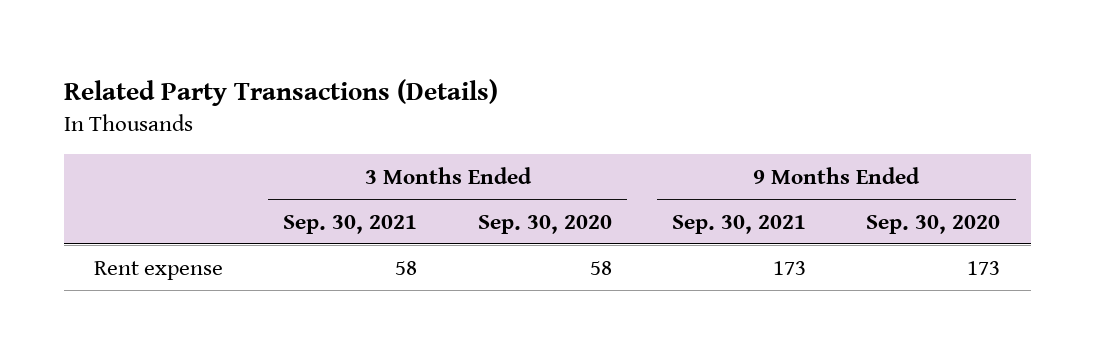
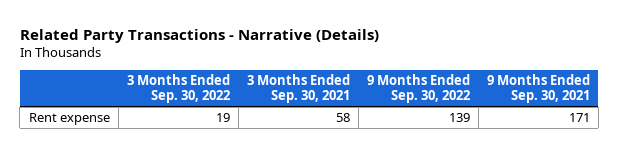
- Related Party Transactions (Details)
+ Related Party Transactions - Narrative (Details)
- | 3 Months Ended Sep. 30, 2021 | 3 Months Ended Sep. 30, 2020 | 9 Months Ended Sep. 30, 2021 | 9 Months Ended Sep. 30, 2020
+ | 3 Months Ended Sep. 30, 2022 | 3 Months Ended Sep. 30, 2021 | 9 Months Ended Sep. 30, 2022 | 9 Months Ended Sep. 30, 2021
- Rent expense | 58 | 58 | 173 | 173
+ Rent expense | 19 | 58 | 139 | 171

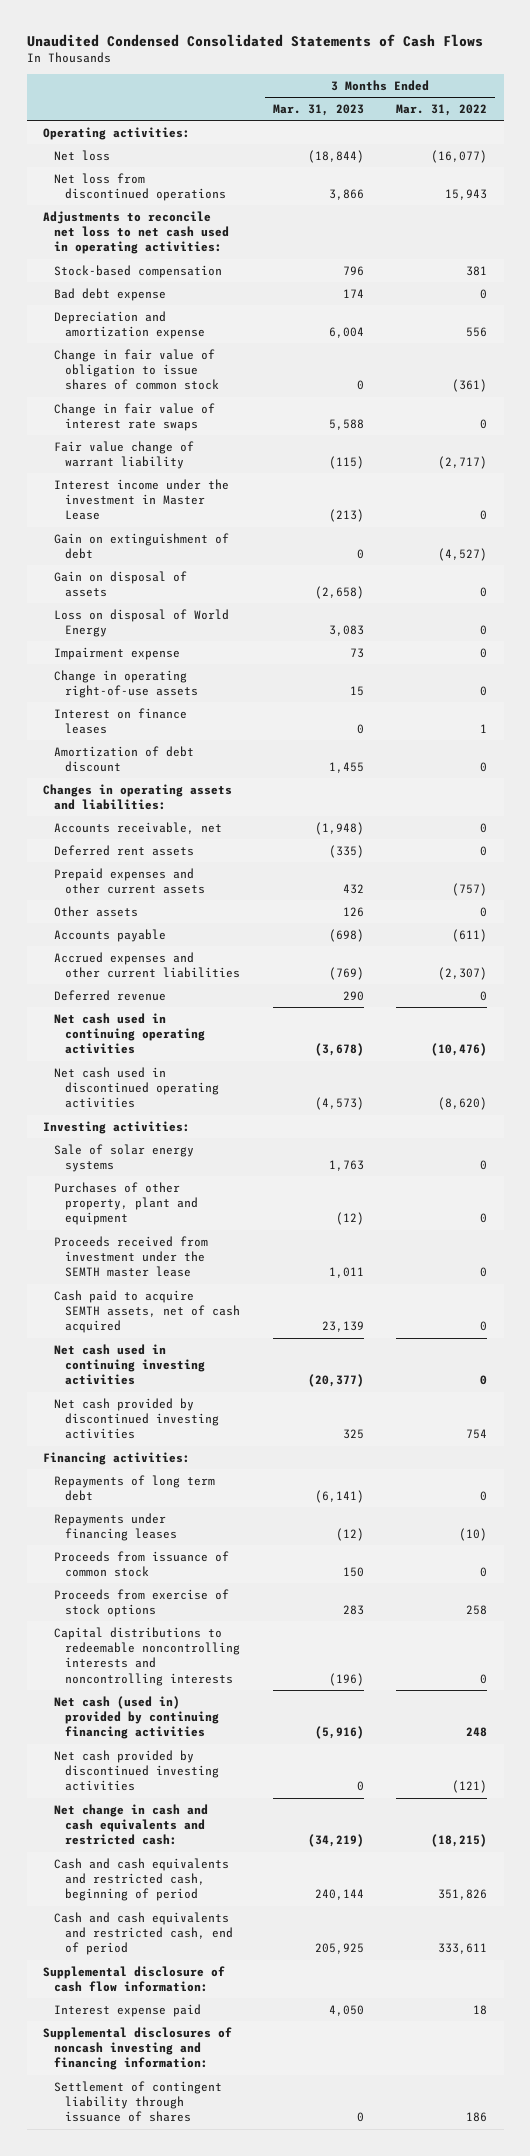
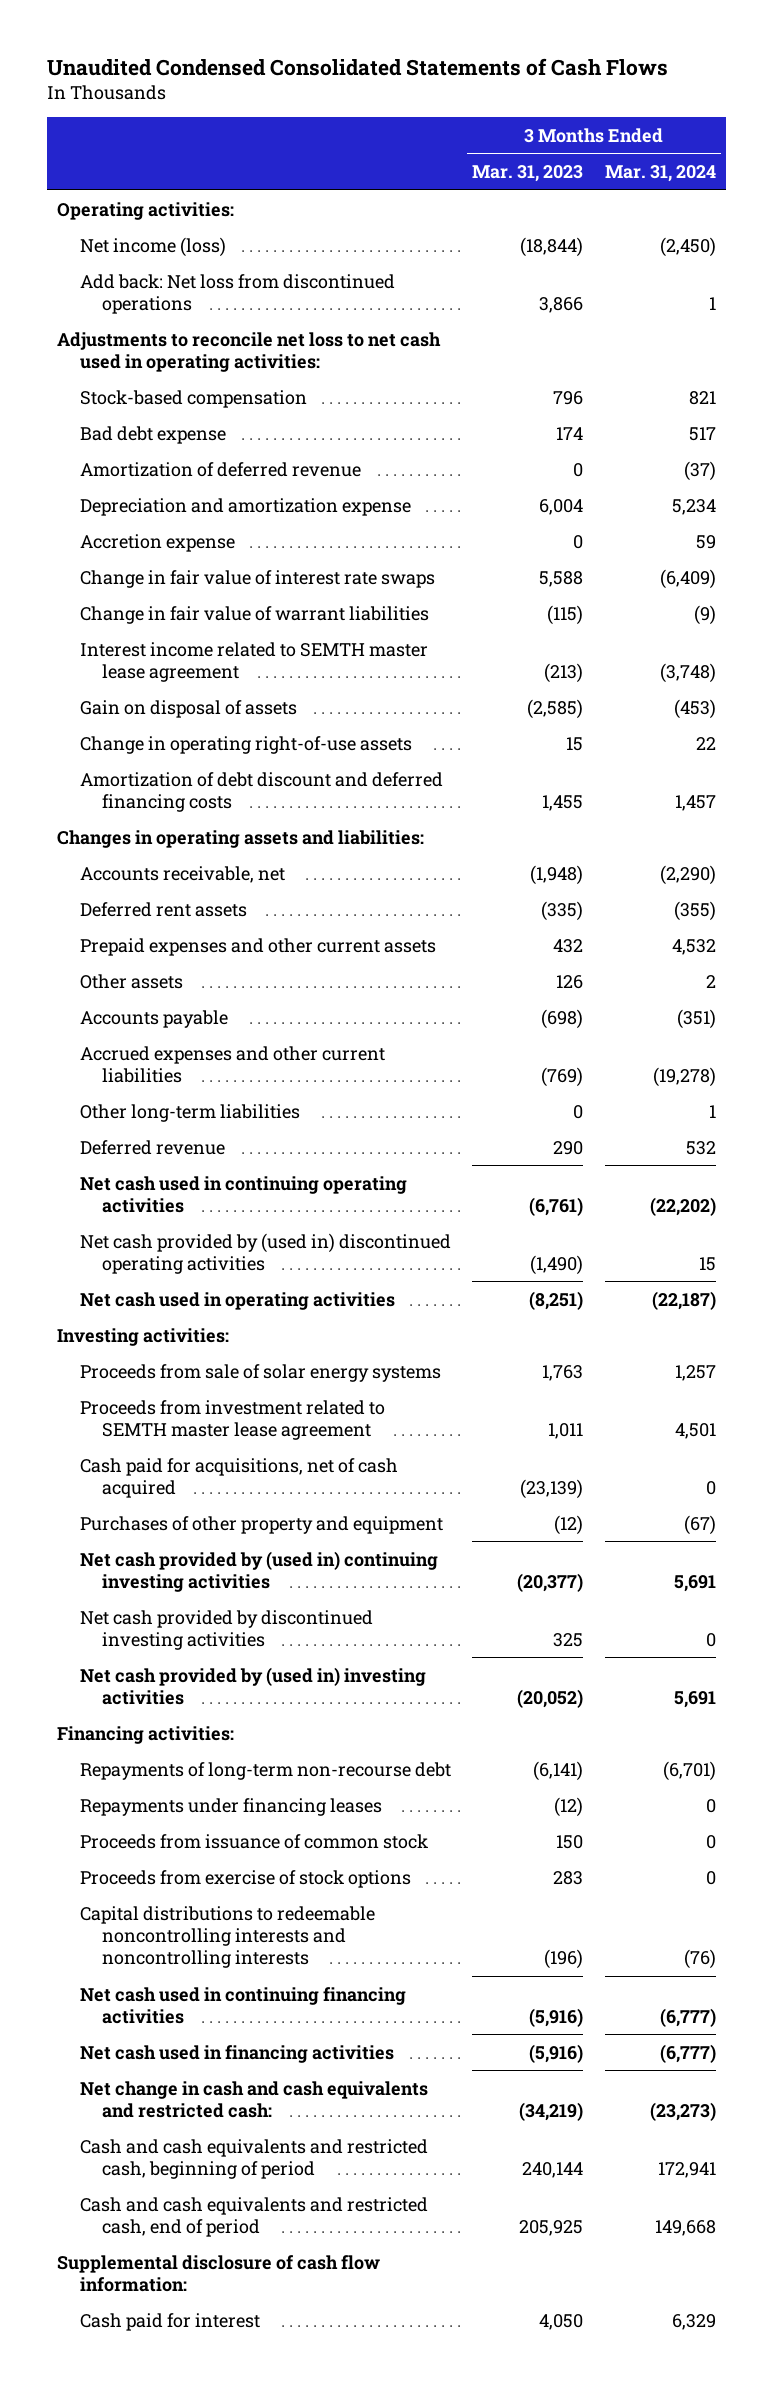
- | 3 Months Ended Mar. 31, 2023 | 3 Months Ended Mar. 31, 2022
+ | 3 Months Ended Mar. 31, 2023 | 3 Months Ended Mar. 31, 2024
- Net loss | (18,844) | (16,077)
- Net loss from discontinued operations | 3,866 | 15,943
+ Net income (loss) | (18,844) | (2,450)
+ Add back: Net loss from discontinued operations | 3,866 | 1
+ Amortization of deferred revenue | 0 | (37)
- Change in fair value of obligation to issue shares of common stock | 0 | (361)
+ Accretion expense | 0 | 59
- Fair value change of warrant liability | (115) | (2,717)
- Interest income under the investment in Master Lease | (213) | 0
- Gain on extinguishment of debt | 0 | (4,527)
- Gain on disposal of assets | (2,658) | 0
- Loss on disposal of World Energy | 3,083 | 0
- Impairment expense | 73 | 0
+ Change in fair value of warrant liabilities | (115) | (9)
+ Interest income related to SEMTH master lease agreement | (213) | (3,748)
+ Gain on disposal of assets | (2,585) | (453)
- Interest on finance leases | 0 | 1
- Amortization of debt discount | 1,455 | 0
+ Amortization of debt discount and deferred financing costs | 1,455 | 1,457
+ Other long-term liabilities | 0 | 1
- Net cash used in continuing operating activities | (3,678) | (10,476)
- Net cash used in discontinued operating activities | (4,573) | (8,620)
+ Net cash used in continuing operating activities | (6,761) | (22,202)
+ Net cash provided by (used in) discontinued operating activities | (1,490) | 15
+ Net cash used in operating activities | (8,251) | (22,187)
- Sale of solar energy systems | 1,763 | 0
- Purchases of other property, plant and equipment | (12) | 0
- Proceeds received from investment under the SEMTH master lease | 1,011 | 0
- Cash paid to acquire SEMTH assets, net of cash acquired | 23,139 | 0
- Net cash used in continuing investing activities | (20,377) | 0
+ Proceeds from sale of solar energy systems | 1,763 | 1,257
+ Proceeds from investment related to SEMTH master lease agreement | 1,011 | 4,501
+ Cash paid for acquisitions, net of cash acquired | (23,139) | 0
+ Purchases of other property and equipment | (12) | (67)
+ Net cash provided by (used in) continuing investing activities | (20,377) | 5,691
+ Net cash provided by (used in) investing activities | (20,052) | 5,691
- Repayments of long term debt | (6,141) | 0
+ Repayments of long-term non-recourse debt | (6,141) | (6,701)
- Net cash (used in) provided by continuing financing activities | (5,916) | 248
- Net cash provided by discontinued investing activities | 0 | (121)
+ Net cash used in continuing financing activities | (5,916) | (6,777)
+ Net cash used in financing activities | (5,916) | (6,777)
- Interest expense paid | 4,050 | 18
- Supplemental disclosures of noncash investing and financing information:
- Settlement of contingent liability through issuance of shares | 0 | 186
+ Cash paid for interest | 4,050 | 6,329

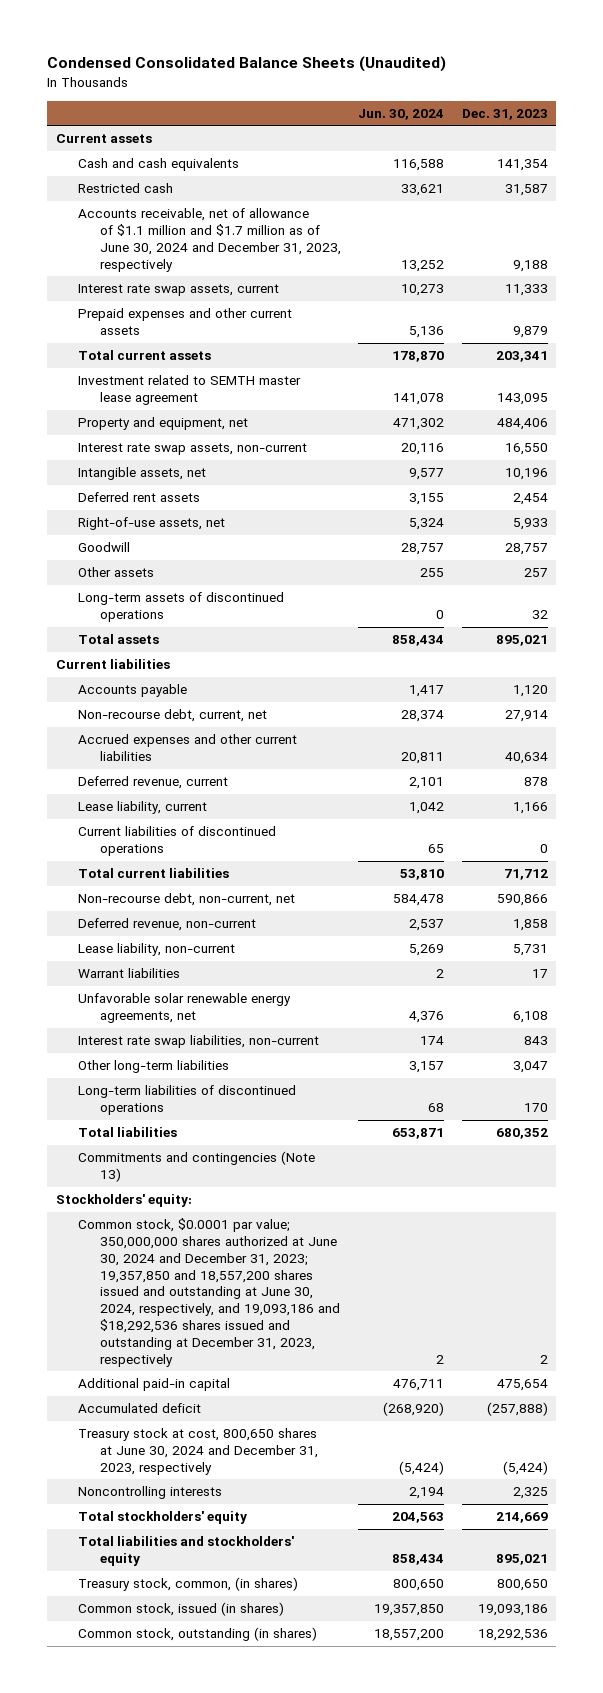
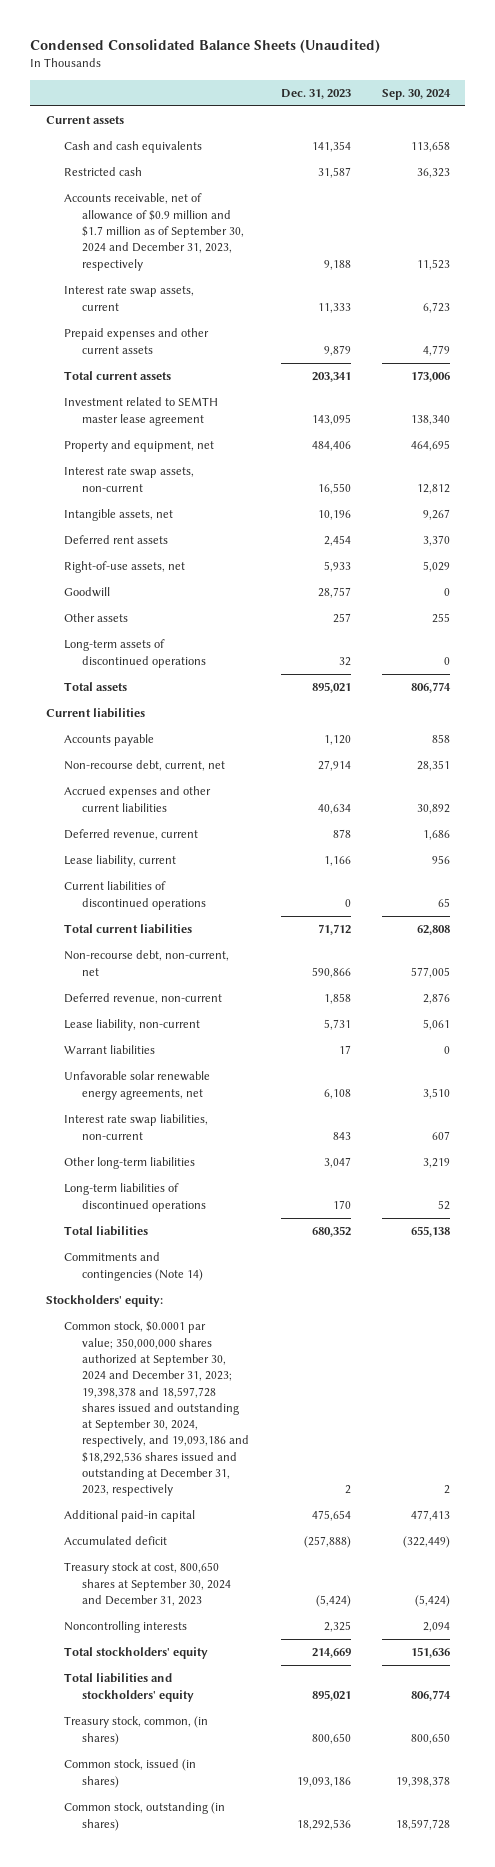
- | Jun. 30, 2024 | Dec. 31, 2023
+ | Dec. 31, 2023 | Sep. 30, 2024
- Accounts receivable, net of allowance of $1.1 million and $1.7 million as of June 30, 2024 and December 31, 2023, respectively | 13,252 | 9,188
+ Accounts receivable, net of allowance of $0.9 million and $1.7 million as of September 30, 2024 and December 31, 2023, respectively | 9,188 | 11,523
- Commitments and contingencies (Note 13)
+ Commitments and contingencies (Note 14)
- Common stock, $0.0001 par value; 350,000,000 shares authorized at June 30, 2024 and December 31, 2023; 19,357,850 and 18,557,200 shares issued and outstanding at June 30, 2024, respectively, and 19,093,186 and $18,292,536 shares issued and outstanding at December 31, 2023, respectively | 2 | 2
+ Common stock, $0.0001 par value; 350,000,000 shares authorized at September 30, 2024 and December 31, 2023; 19,398,378 and 18,597,728 shares issued and outstanding at September 30, 2024, respectively, and 19,093,186 and $18,292,536 shares issued and outstanding at December 31, 2023, respectively | 2 | 2
- Treasury stock at cost, 800,650 shares at June 30, 2024 and December 31, 2023, respectively | (5,424) | (5,424)
+ Treasury stock at cost, 800,650 shares at September 30, 2024 and December 31, 2023 | (5,424) | (5,424)

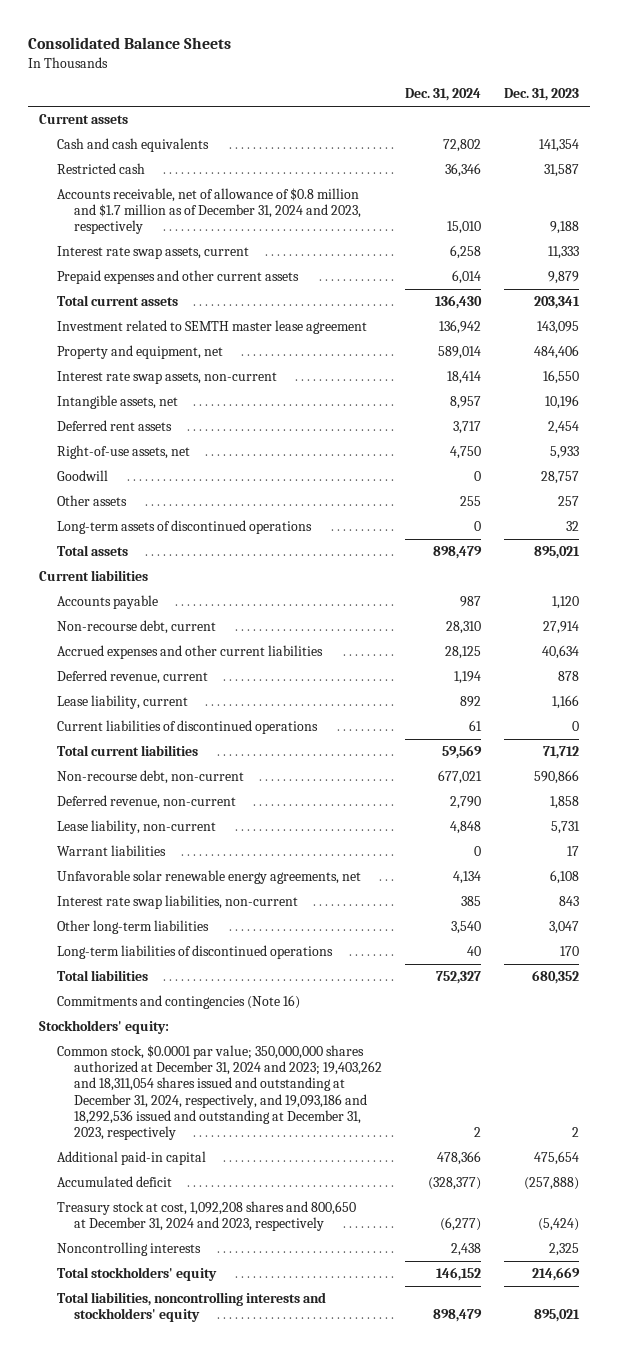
- Condensed Consolidated Balance Sheets (Unaudited)
+ Consolidated Balance Sheets
- | Dec. 31, 2023 | Sep. 30, 2024
+ | Dec. 31, 2024 | Dec. 31, 2023
- Accounts receivable, net of allowance of $0.9 million and $1.7 million as of September 30, 2024 and December 31, 2023, respectively | 9,188 | 11,523
+ Accounts receivable, net of allowance of $0.8 million and $1.7 million as of December 31, 2024 and 2023, respectively | 15,010 | 9,188
- Non-recourse debt, current, net | 27,914 | 28,351
+ Non-recourse debt, current | 28,310 | 27,914
- Non-recourse debt, non-current, net | 590,866 | 577,005
+ Non-recourse debt, non-current | 677,021 | 590,866
- Commitments and contingencies (Note 14)
+ Commitments and contingencies (Note 16)
- Common stock, $0.0001 par value; 350,000,000 shares authorized at September 30, 2024 and December 31, 2023; 19,398,378 and 18,597,728 shares issued and outstanding at September 30, 2024, respectively, and 19,093,186 and $18,292,536 shares issued and outstanding at December 31, 2023, respectively | 2 | 2
+ Common stock, $0.0001 par value; 350,000,000 shares authorized at December 31, 2024 and 2023; 19,403,262 and 18,311,054 shares issued and outstanding at December 31, 2024, respectively, and 19,093,186 and 18,292,536 issued and outstanding at December 31, 2023, respectively | 2 | 2
- Treasury stock at cost, 800,650 shares at September 30, 2024 and December 31, 2023 | (5,424) | (5,424)
+ Treasury stock at cost, 1,092,208 shares and 800,650 at December 31, 2024 and 2023, respectively | (6,277) | (5,424)
- Total liabilities and stockholders' equity | 895,021 | 806,774
- Treasury stock, common, (in shares) | 800,650 | 800,650
- Common stock, issued (in shares) | 19,093,186 | 19,398,378
- Common stock, outstanding (in shares) | 18,292,536 | 18,597,728
+ Total liabilities, noncontrolling interests and stockholders' equity | 898,479 | 895,021

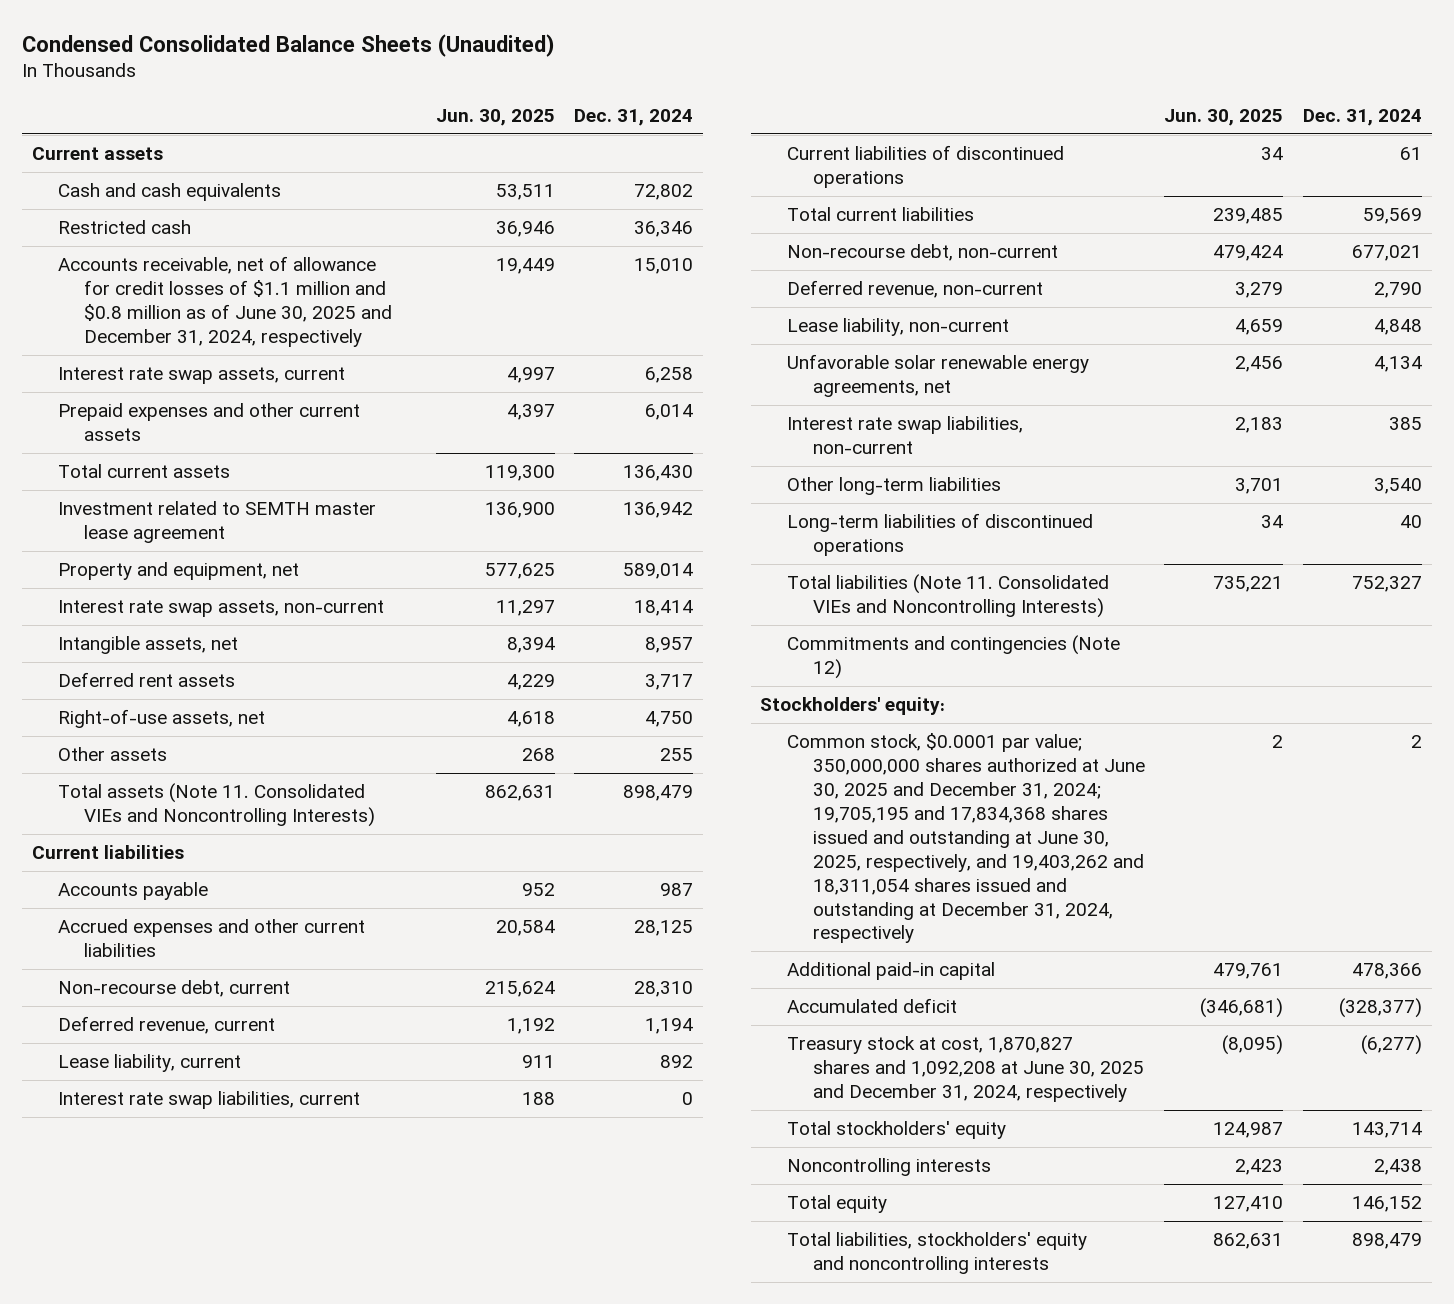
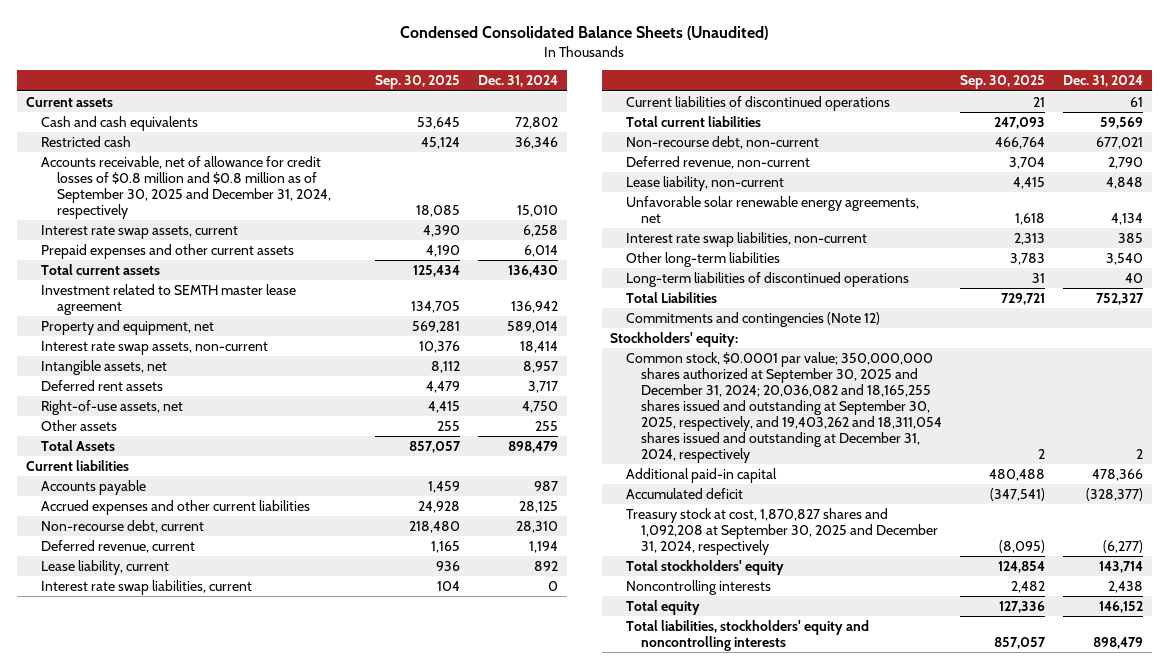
- | Jun. 30, 2025 | Dec. 31, 2024
+ | Sep. 30, 2025 | Dec. 31, 2024
- Accounts receivable, net of allowance for credit losses of $1.1 million and $0.8 million as of June 30, 2025 and December 31, 2024, respectively | 19,449 | 15,010
+ Accounts receivable, net of allowance for credit losses of $0.8 million and $0.8 million as of September 30, 2025 and December 31, 2024, respectively | 18,085 | 15,010
- Total assets (Note 11. Consolidated VIEs and Noncontrolling Interests) | 862,631 | 898,479
+ Total Assets | 857,057 | 898,479
- Total liabilities (Note 11. Consolidated VIEs and Noncontrolling Interests) | 735,221 | 752,327
+ Total Liabilities | 729,721 | 752,327
- Common stock, $0.0001 par value; 350,000,000 shares authorized at June 30, 2025 and December 31, 2024; 19,705,195 and 17,834,368 shares issued and outstanding at June 30, 2025, respectively, and 19,403,262 and 18,311,054 shares issued and outstanding at December 31, 2024, respectively | 2 | 2
+ Common stock, $0.0001 par value; 350,000,000 shares authorized at September 30, 2025 and December 31, 2024; 20,036,082 and 18,165,255 shares issued and outstanding at September 30, 2025, respectively, and 19,403,262 and 18,311,054 shares issued and outstanding at December 31, 2024, respectively | 2 | 2
- Treasury stock at cost, 1,870,827 shares and 1,092,208 at June 30, 2025 and December 31, 2024, respectively | (8,095) | (6,277)
+ Treasury stock at cost, 1,870,827 shares and 1,092,208 at September 30, 2025 and December 31, 2024, respectively | (8,095) | (6,277)

